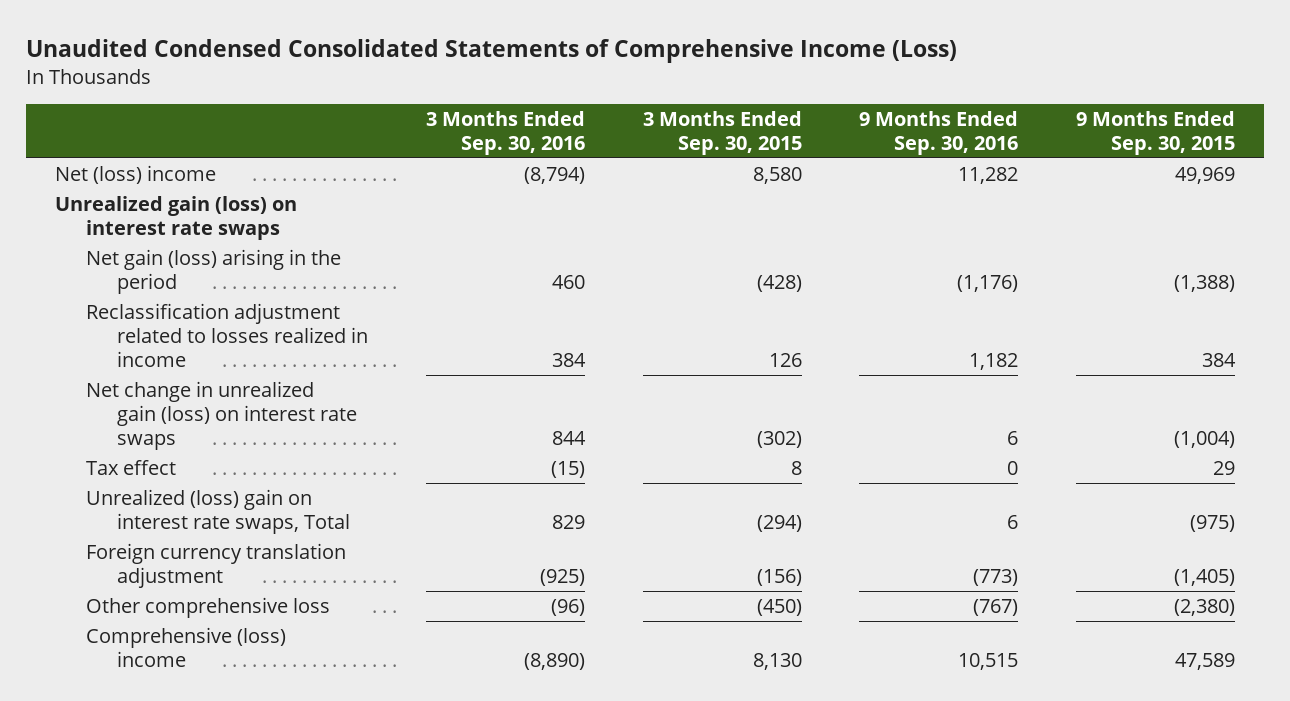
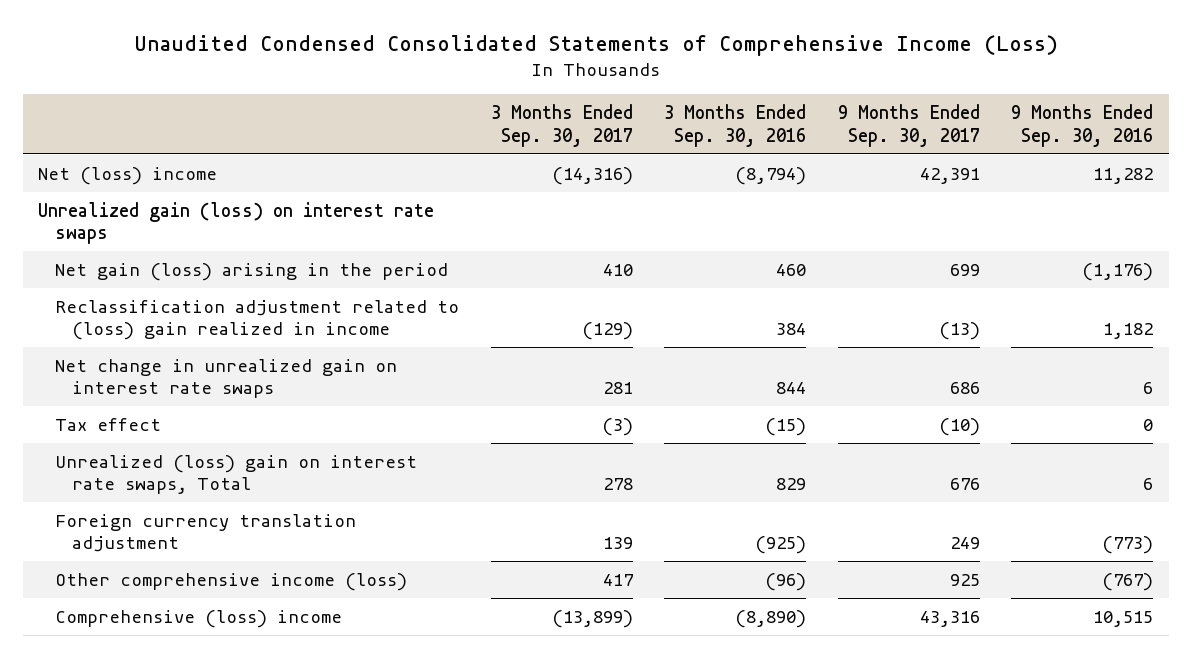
- | 3 Months Ended Sep. 30, 2016 | 3 Months Ended Sep. 30, 2015 | 9 Months Ended Sep. 30, 2016 | 9 Months Ended Sep. 30, 2015
+ | 3 Months Ended Sep. 30, 2017 | 3 Months Ended Sep. 30, 2016 | 9 Months Ended Sep. 30, 2017 | 9 Months Ended Sep. 30, 2016
- Reclassification adjustment related to losses realized in income | 384 | 126 | 1,182 | 384
- Net change in unrealized gain (loss) on interest rate swaps | 844 | (302) | 6 | (1,004)
+ Reclassification adjustment related to (loss) gain realized in income | (129) | 384 | (13) | 1,182
+ Net change in unrealized gain on interest rate swaps | 281 | 844 | 686 | 6
- Other comprehensive loss | (96) | (450) | (767) | (2,380)
+ Other comprehensive income (loss) | 417 | (96) | 925 | (767)

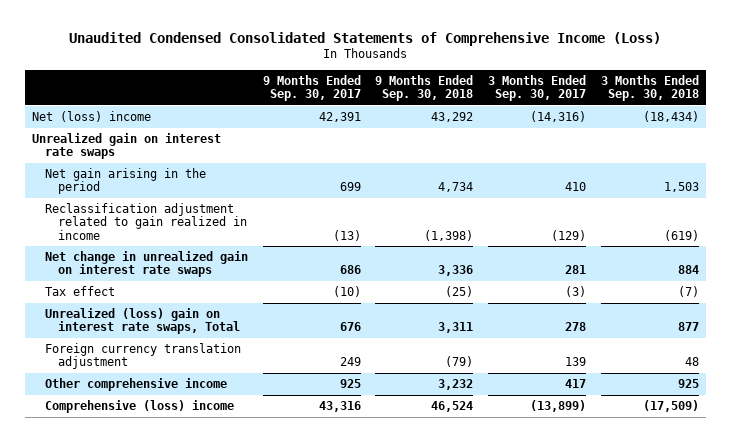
- | 3 Months Ended Sep. 30, 2017 | 3 Months Ended Sep. 30, 2016 | 9 Months Ended Sep. 30, 2017 | 9 Months Ended Sep. 30, 2016
+ | 9 Months Ended Sep. 30, 2017 | 9 Months Ended Sep. 30, 2018 | 3 Months Ended Sep. 30, 2017 | 3 Months Ended Sep. 30, 2018
- Unrealized gain (loss) on interest rate swaps
- Net gain (loss) arising in the period | 410 | 460 | 699 | (1,176)
- Reclassification adjustment related to (loss) gain realized in income | (129) | 384 | (13) | 1,182
+ Unrealized gain on interest rate swaps
+ Net gain arising in the period | 699 | 4,734 | 410 | 1,503
+ Reclassification adjustment related to gain realized in income | (13) | (1,398) | (129) | (619)
- Other comprehensive income (loss) | 417 | (96) | 925 | (767)
+ Other comprehensive income | 925 | 3,232 | 417 | 925

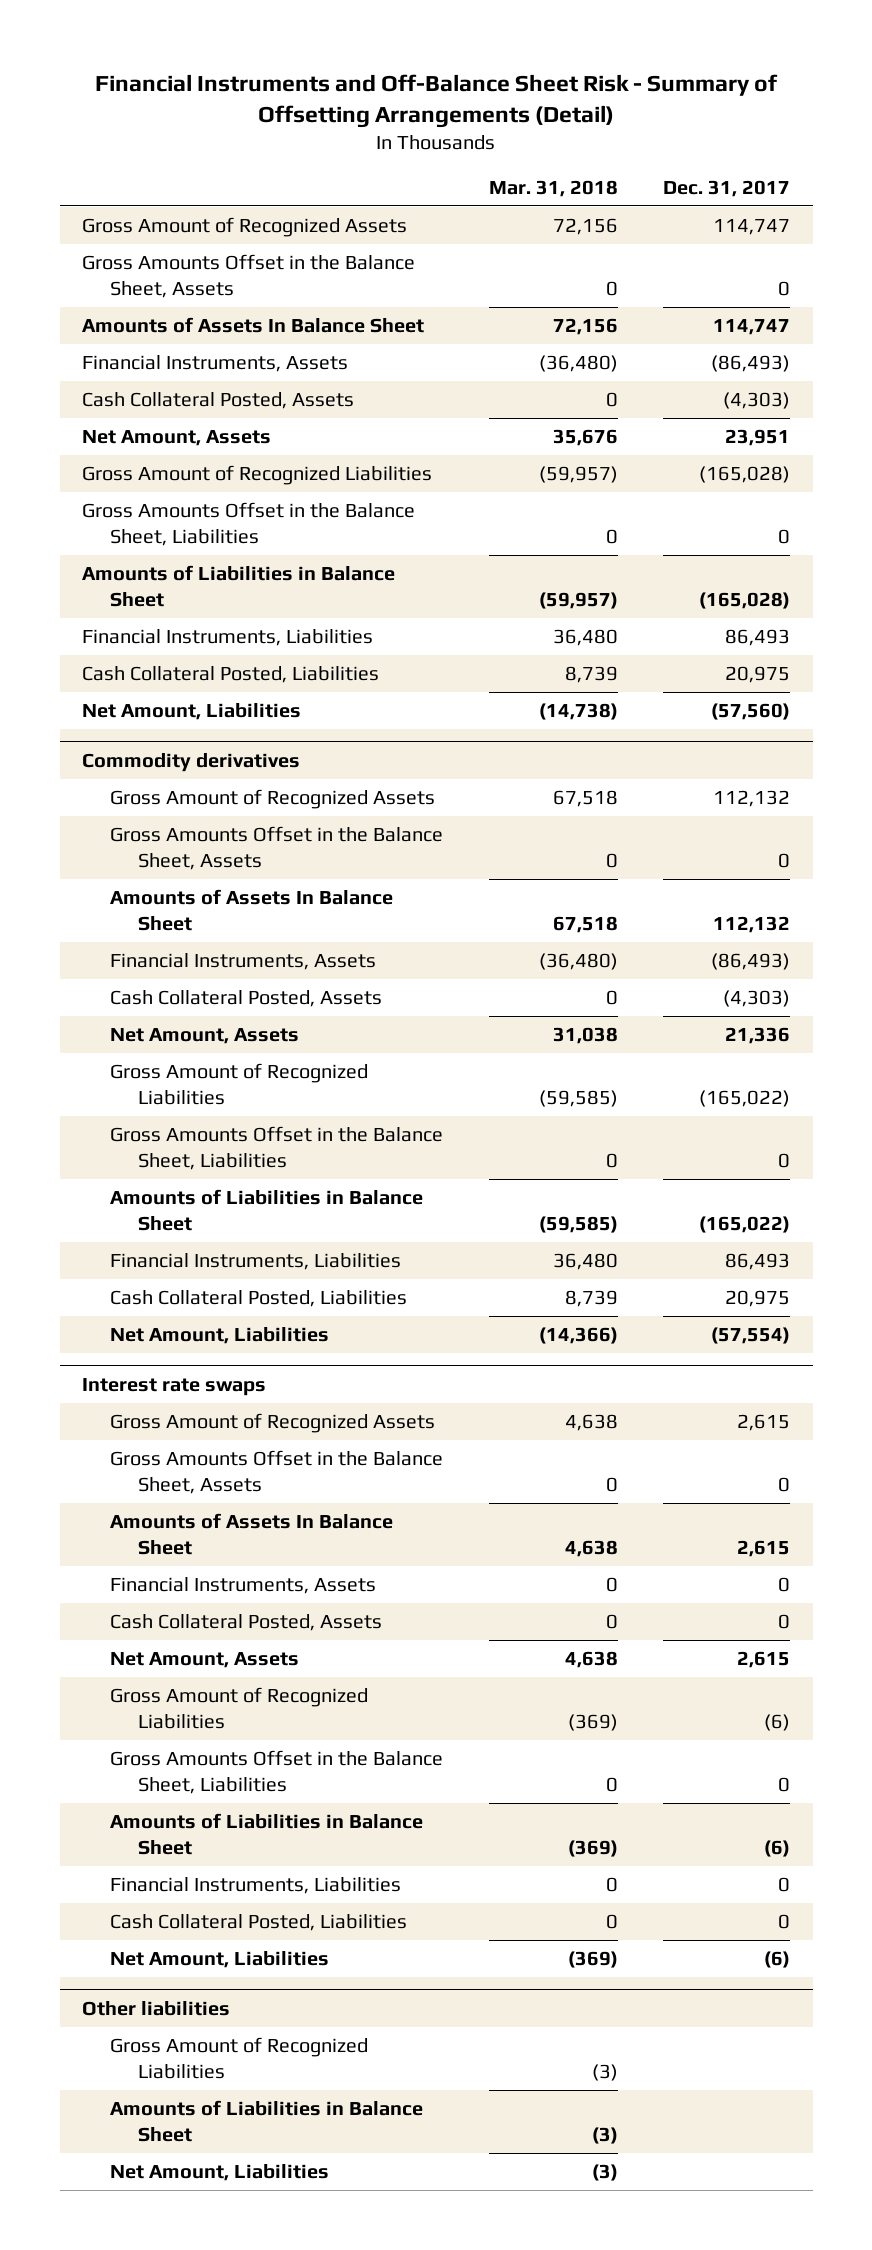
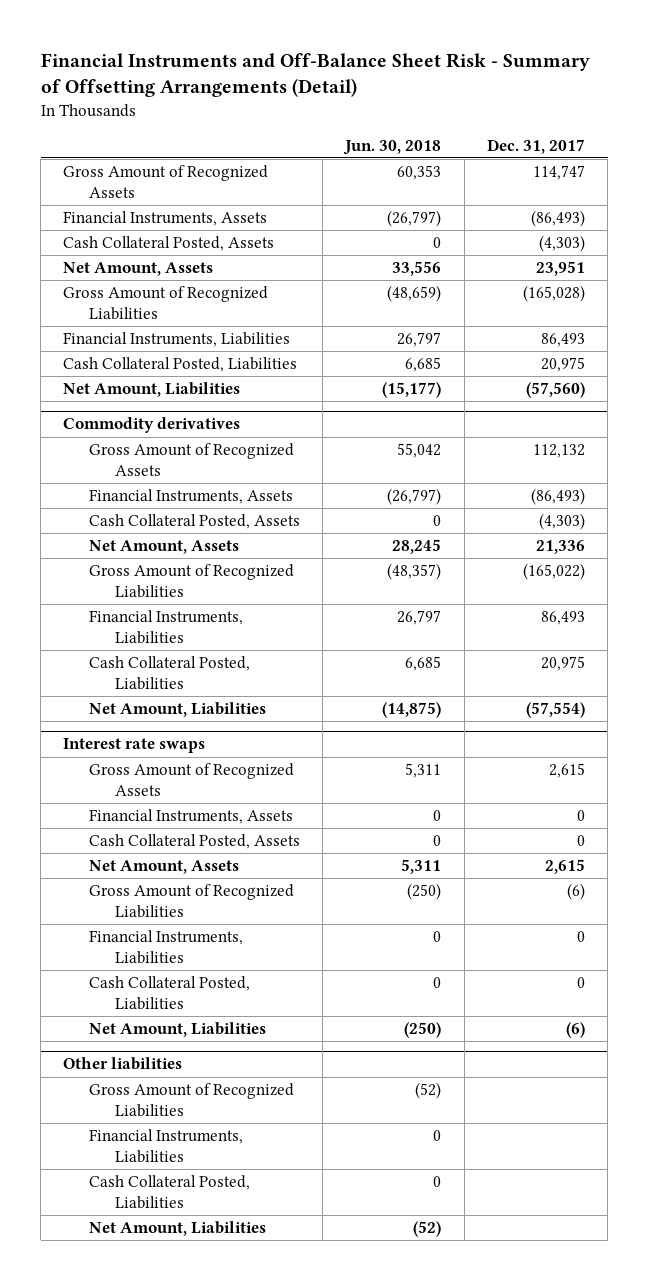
- | Mar. 31, 2018 | Dec. 31, 2017
+ | Jun. 30, 2018 | Dec. 31, 2017
- Gross Amounts Offset in the Balance Sheet, Assets | 0 | 0
- Amounts of Assets In Balance Sheet | 72,156 | 114,747
- Gross Amounts Offset in the Balance Sheet, Liabilities | 0 | 0
- Amounts of Liabilities in Balance Sheet | (59,957) | (165,028)
@ Commodity derivatives
- Gross Amounts Offset in the Balance Sheet, Assets | 0 | 0
- Amounts of Assets In Balance Sheet | 67,518 | 112,132
- Gross Amounts Offset in the Balance Sheet, Liabilities | 0 | 0
- Amounts of Liabilities in Balance Sheet | (59,585) | (165,022)
@ Interest rate swaps
- Gross Amounts Offset in the Balance Sheet, Assets | 0 | 0
- Amounts of Assets In Balance Sheet | 4,638 | 2,615
- Gross Amounts Offset in the Balance Sheet, Liabilities | 0 | 0
- Amounts of Liabilities in Balance Sheet | (369) | (6)
@ Other liabilities
- Amounts of Liabilities in Balance Sheet | (3) |
+ Financial Instruments, Liabilities | 0 |
+ Cash Collateral Posted, Liabilities | 0 |

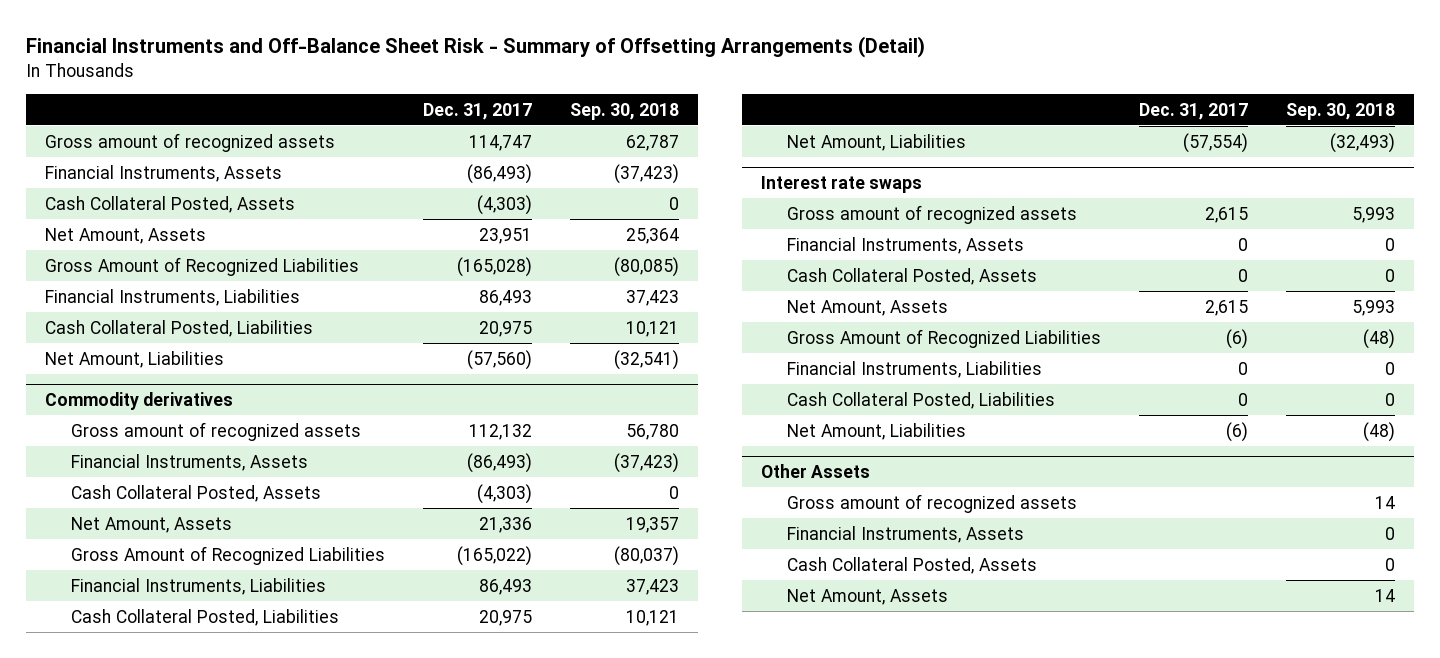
- | Jun. 30, 2018 | Dec. 31, 2017
+ | Dec. 31, 2017 | Sep. 30, 2018
- Gross Amount of Recognized Assets | 60,353 | 114,747
+ Gross amount of recognized assets | 114,747 | 62,787
@ Commodity derivatives
- Gross Amount of Recognized Assets | 55,042 | 112,132
+ Gross amount of recognized assets | 112,132 | 56,780
@ Interest rate swaps
- Gross Amount of Recognized Assets | 5,311 | 2,615
+ Gross amount of recognized assets | 2,615 | 5,993
- Other liabilities
- Gross Amount of Recognized Liabilities | (52) |
- Financial Instruments, Liabilities | 0 |
- Cash Collateral Posted, Liabilities | 0 |
- Net Amount, Liabilities | (52) |
+ Other Assets
+ Gross amount of recognized assets | | 14
+ Financial Instruments, Assets | | 0
+ Cash Collateral Posted, Assets | | 0
+ Net Amount, Assets | | 14

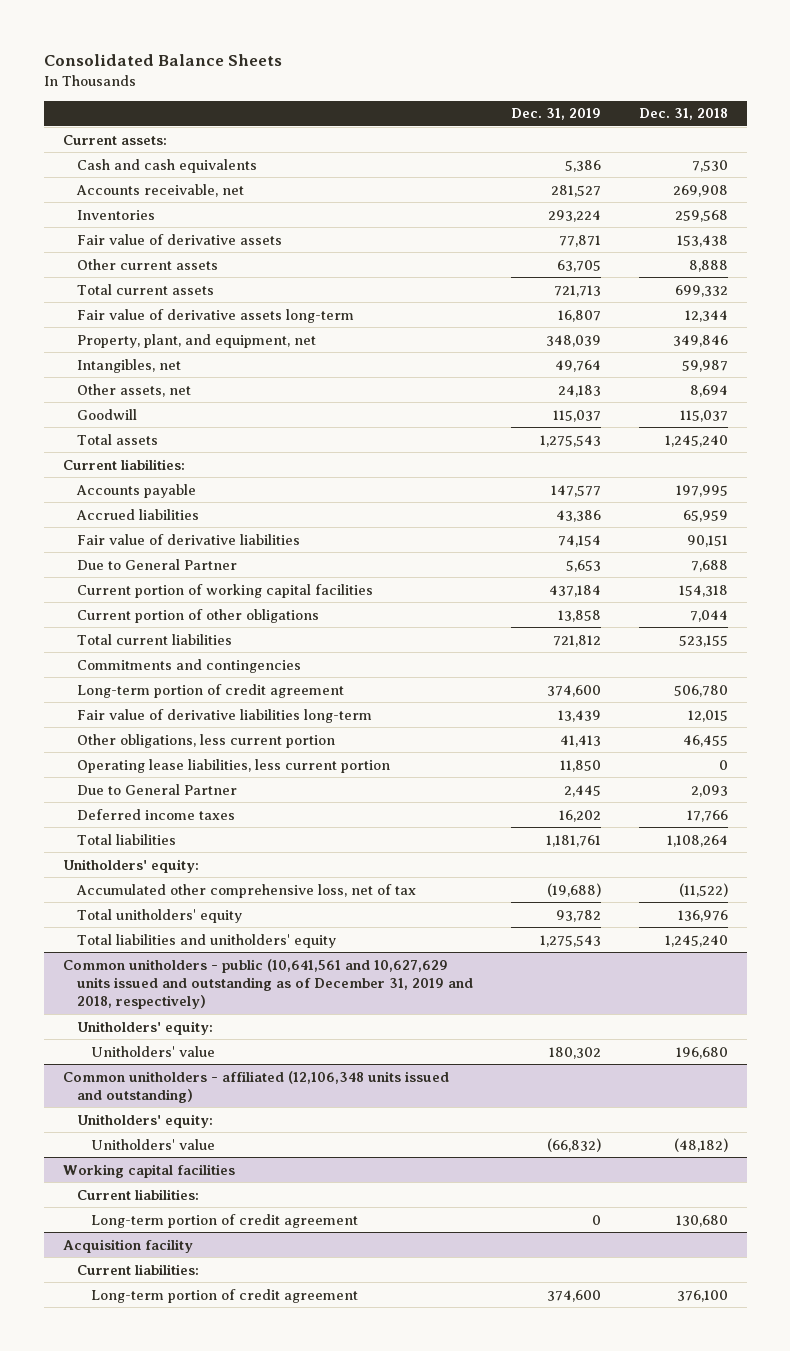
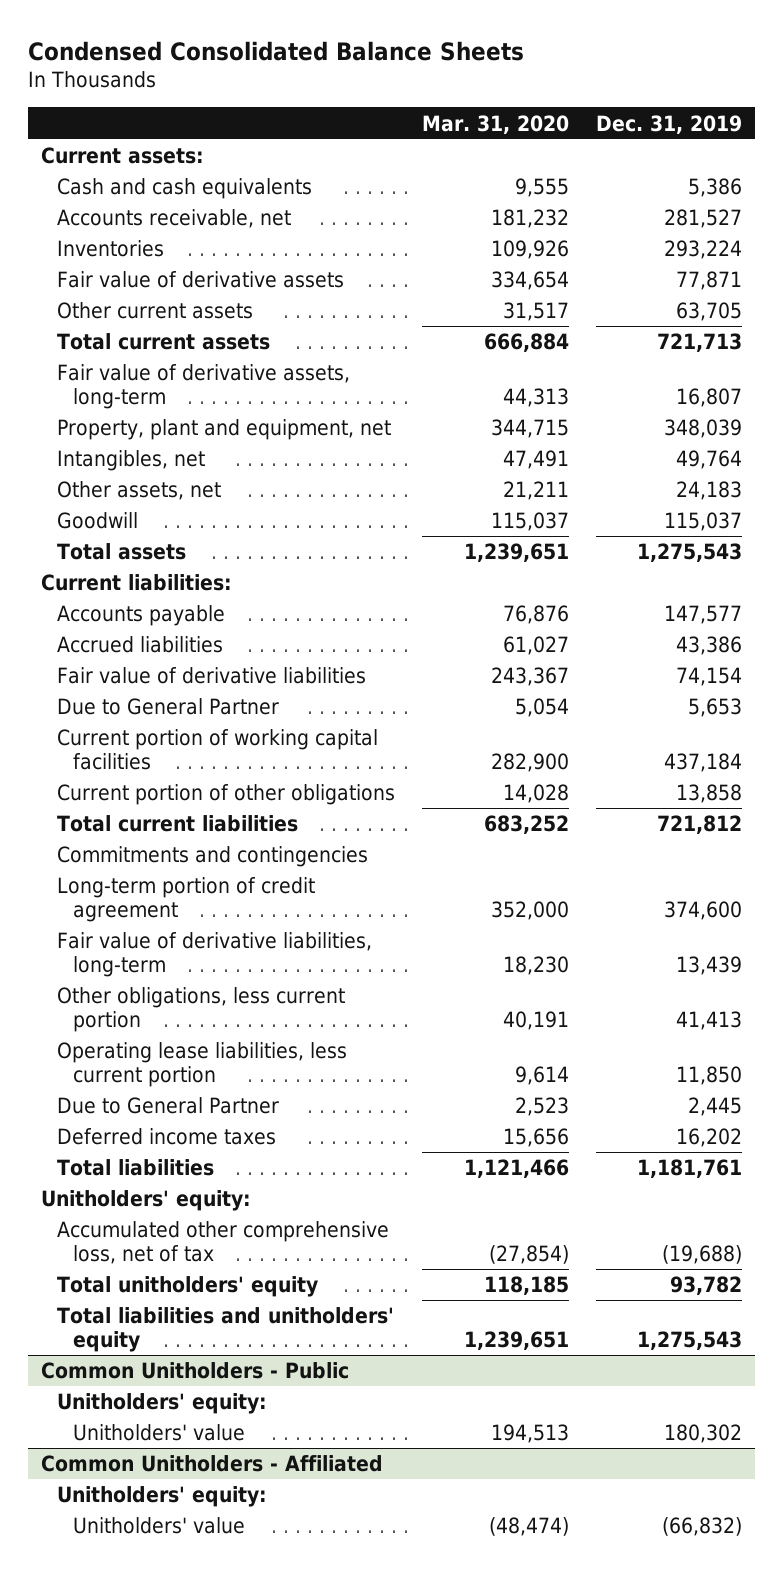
- Consolidated Balance Sheets
+ Condensed Consolidated Balance Sheets
- | Dec. 31, 2019 | Dec. 31, 2018
+ | Mar. 31, 2020 | Dec. 31, 2019
- Fair value of derivative assets long-term | 16,807 | 12,344
- Property, plant, and equipment, net | 348,039 | 349,846
+ Fair value of derivative assets, long-term | 44,313 | 16,807
+ Property, plant and equipment, net | 344,715 | 348,039
- Fair value of derivative liabilities long-term | 13,439 | 12,015
+ Fair value of derivative liabilities, long-term | 18,230 | 13,439
- Common unitholders - public (10,641,561 and 10,627,629 units issued and outstanding as of December 31, 2019 and 2018, respectively)
+ Common Unitholders - Public
- Common unitholders - affiliated (12,106,348 units issued and outstanding)
+ Common Unitholders - Affiliated
- Working capital facilities
- Current liabilities:
- Long-term portion of credit agreement | 0 | 130,680
- Acquisition facility
- Current liabilities:
- Long-term portion of credit agreement | 374,600 | 376,100

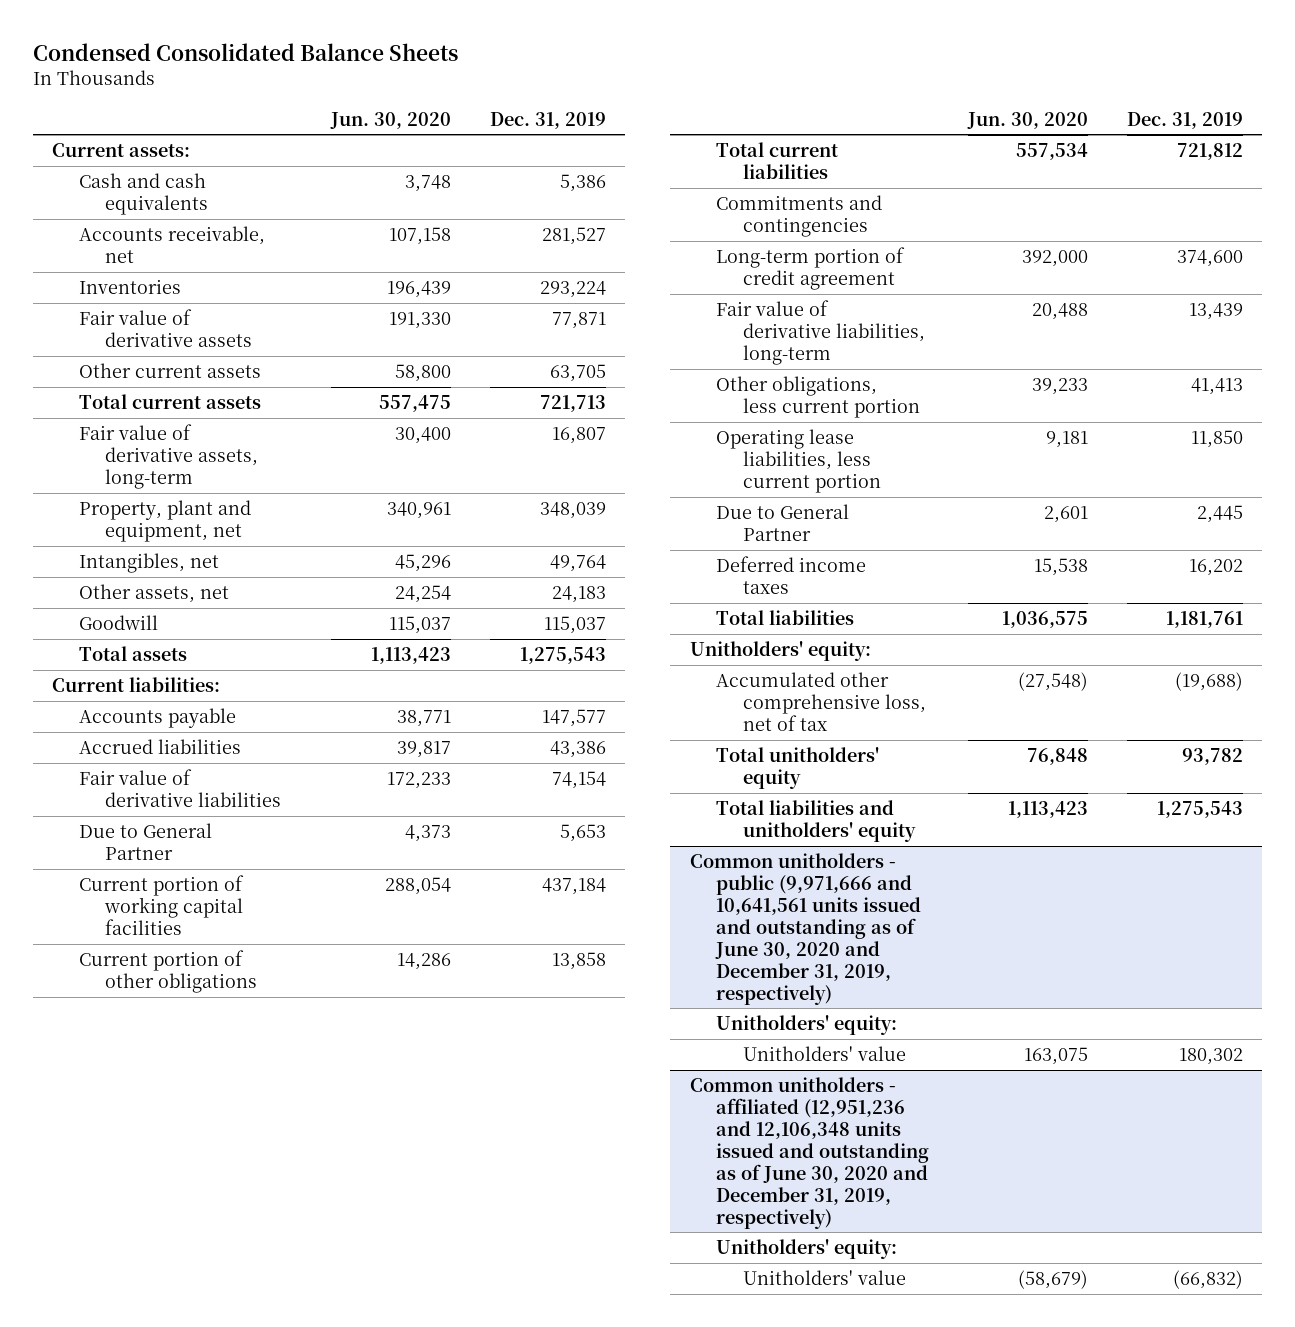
- | Mar. 31, 2020 | Dec. 31, 2019
+ | Jun. 30, 2020 | Dec. 31, 2019
- Common Unitholders - Public
+ Common unitholders - public (9,971,666 and 10,641,561 units issued and outstanding as of June 30, 2020 and December 31, 2019, respectively)
- Common Unitholders - Affiliated
+ Common unitholders - affiliated (12,951,236 and 12,106,348 units issued and outstanding as of June 30, 2020 and December 31, 2019, respectively)

